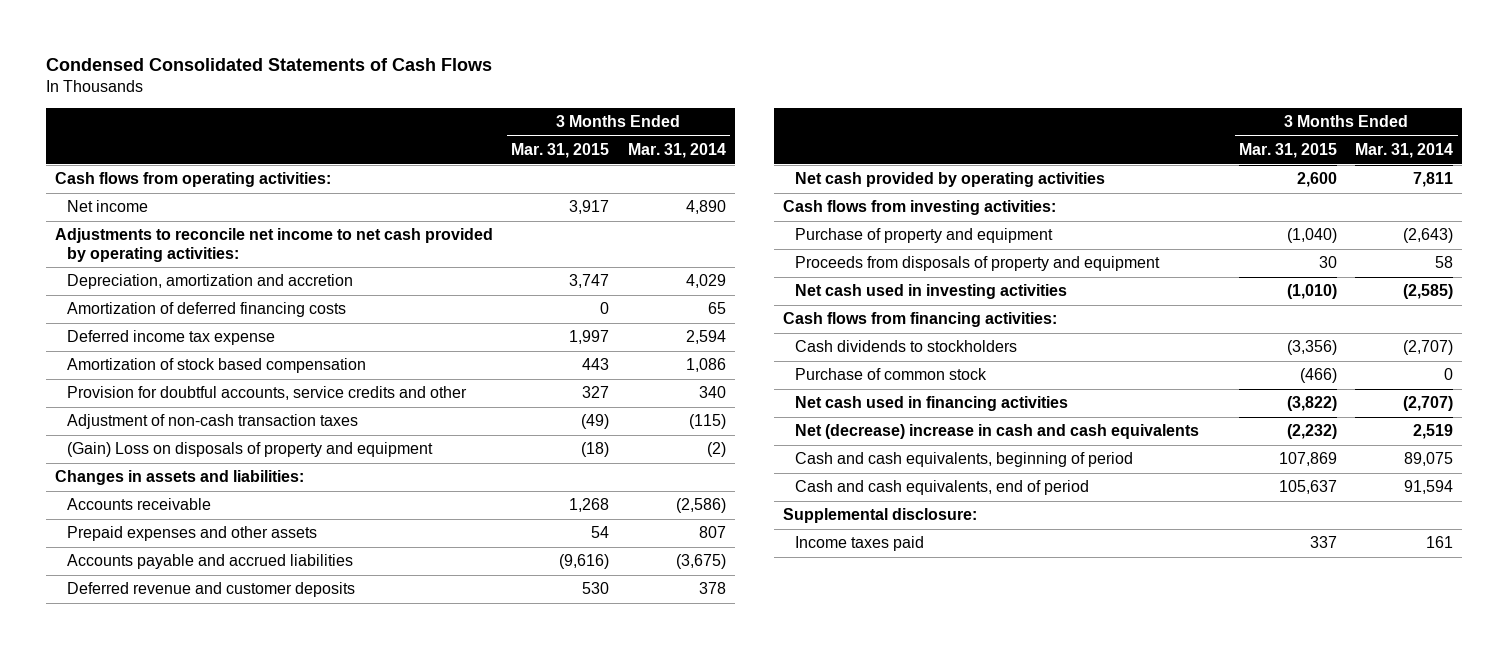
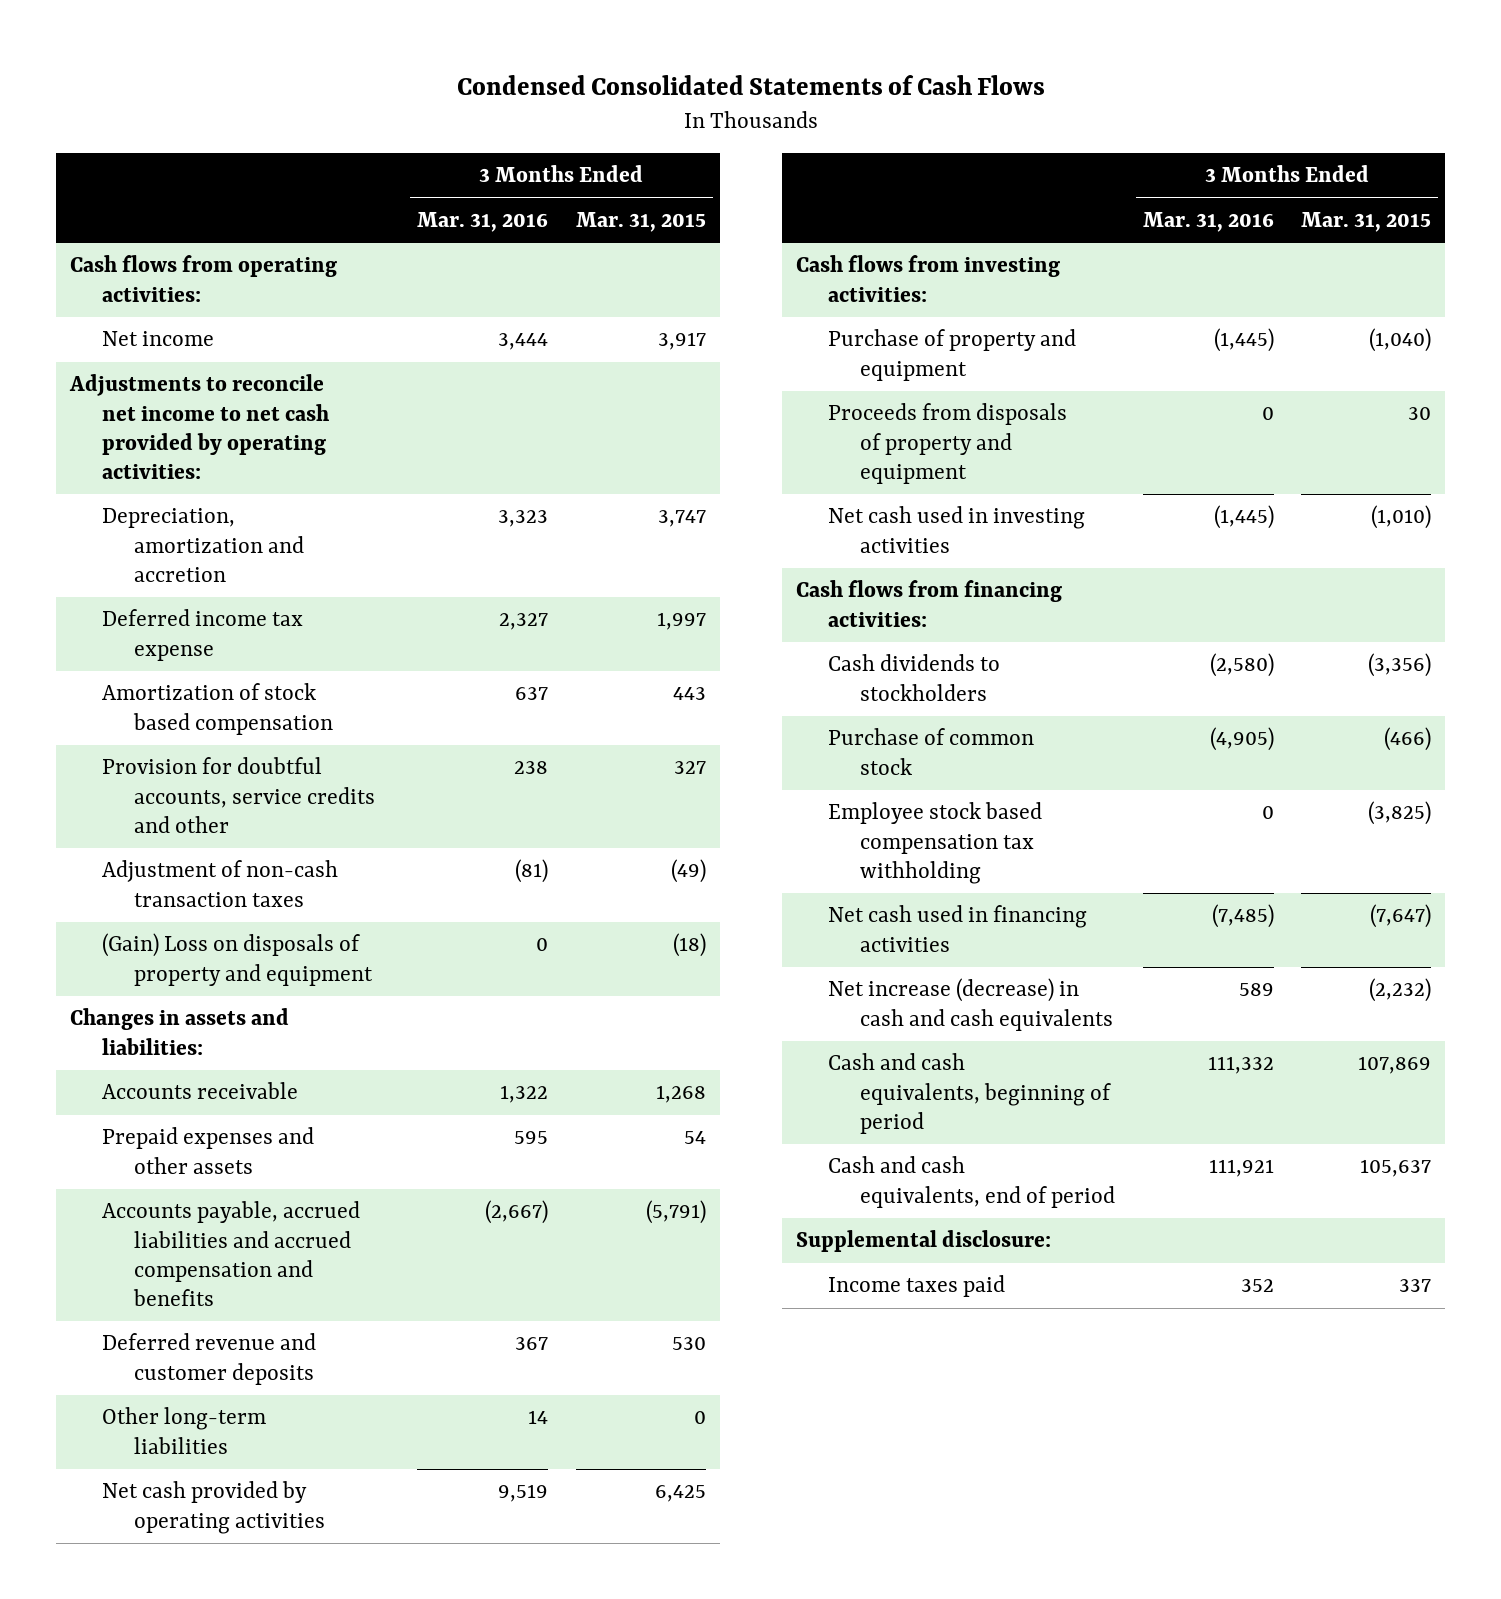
- | 3 Months Ended Mar. 31, 2015 | 3 Months Ended Mar. 31, 2014
+ | 3 Months Ended Mar. 31, 2016 | 3 Months Ended Mar. 31, 2015
- Amortization of deferred financing costs | 0 | 65
- Accounts payable and accrued liabilities | (9,616) | (3,675)
+ Accounts payable, accrued liabilities and accrued compensation and benefits | (2,667) | (5,791)
- Net cash provided by operating activities | 2,600 | 7,811
+ Other long-term liabilities | 14 | 0
+ Net cash provided by operating activities | 9,519 | 6,425
- Net cash used in financing activities | (3,822) | (2,707)
- Net (decrease) increase in cash and cash equivalents | (2,232) | 2,519
+ Employee stock based compensation tax withholding | 0 | (3,825)
+ Net cash used in financing activities | (7,485) | (7,647)
+ Net increase (decrease) in cash and cash equivalents | 589 | (2,232)

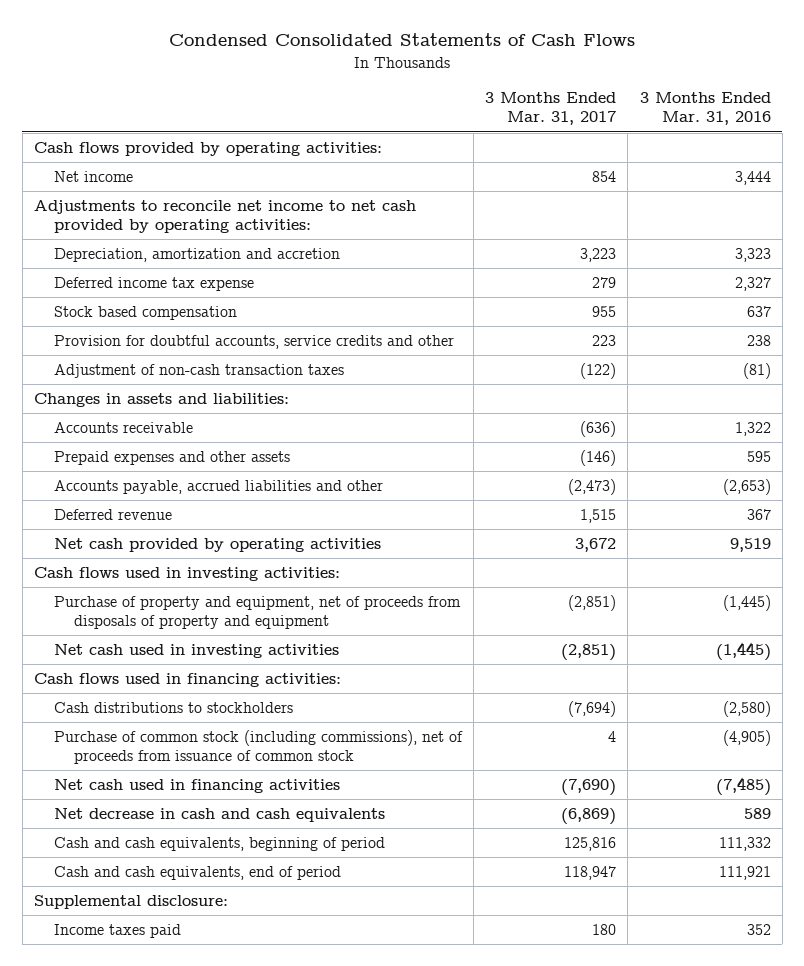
- | 3 Months Ended Mar. 31, 2016 | 3 Months Ended Mar. 31, 2015
+ | 3 Months Ended Mar. 31, 2017 | 3 Months Ended Mar. 31, 2016
- Cash flows from operating activities:
+ Cash flows provided by operating activities:
- Amortization of stock based compensation | 637 | 443
+ Stock based compensation | 955 | 637
- (Gain) Loss on disposals of property and equipment | 0 | (18)
- Accounts payable, accrued liabilities and accrued compensation and benefits | (2,667) | (5,791)
- Deferred revenue and customer deposits | 367 | 530
- Other long-term liabilities | 14 | 0
+ Accounts payable, accrued liabilities and other | (2,473) | (2,653)
+ Deferred revenue | 1,515 | 367
- Cash flows from investing activities:
- Purchase of property and equipment | (1,445) | (1,040)
- Proceeds from disposals of property and equipment | 0 | 30
+ Cash flows used in investing activities:
+ Purchase of property and equipment, net of proceeds from disposals of property and equipment | (2,851) | (1,445)
- Cash flows from financing activities:
- Cash dividends to stockholders | (2,580) | (3,356)
- Purchase of common stock | (4,905) | (466)
- Employee stock based compensation tax withholding | 0 | (3,825)
+ Cash flows used in financing activities:
+ Cash distributions to stockholders | (7,694) | (2,580)
+ Purchase of common stock (including commissions), net of proceeds from issuance of common stock | 4 | (4,905)
- Net increase (decrease) in cash and cash equivalents | 589 | (2,232)
+ Net decrease in cash and cash equivalents | (6,869) | 589

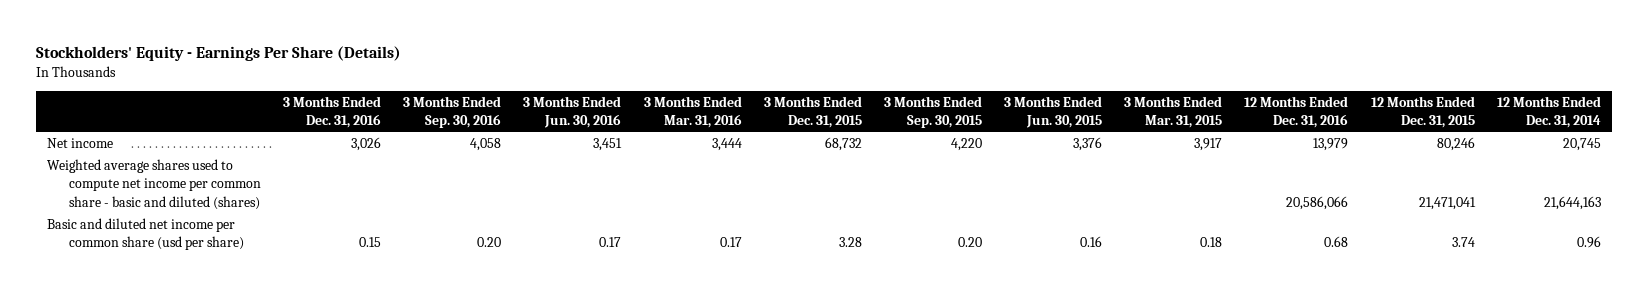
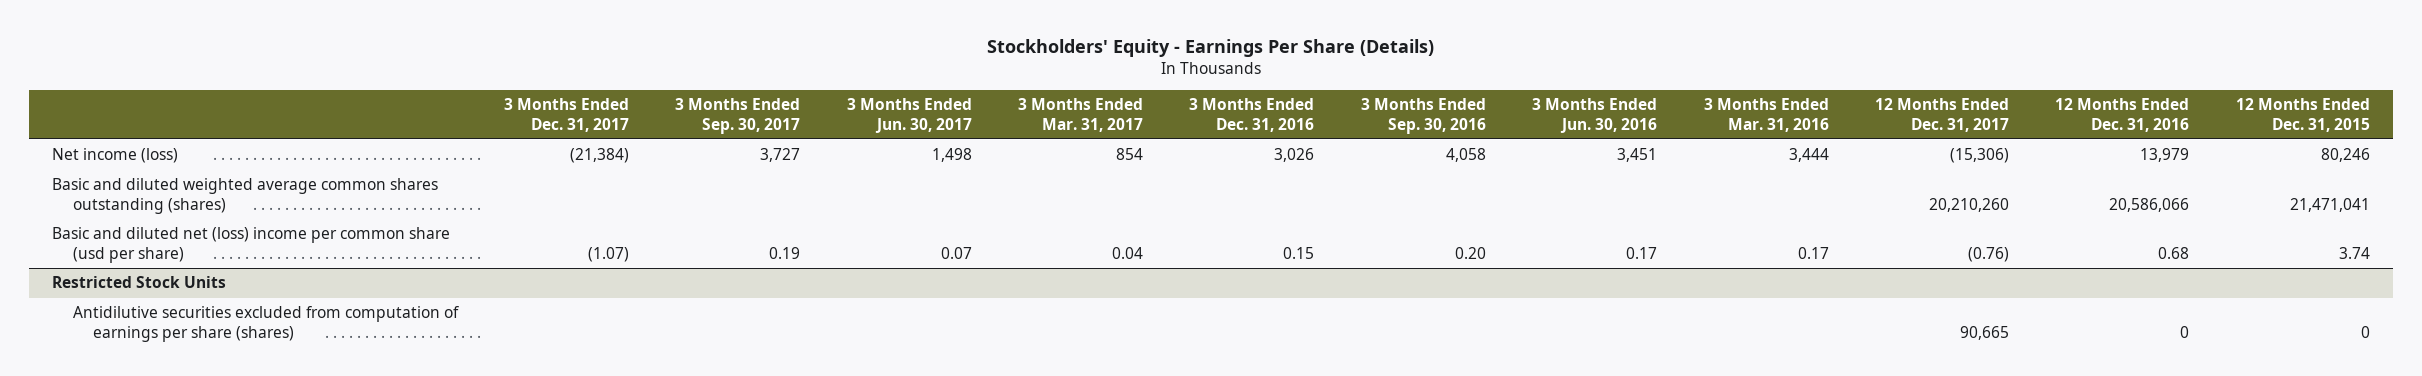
- | 3 Months Ended Dec. 31, 2016 | 3 Months Ended Sep. 30, 2016 | 3 Months Ended Jun. 30, 2016 | 3 Months Ended Mar. 31, 2016 | 3 Months Ended Dec. 31, 2015 | 3 Months Ended Sep. 30, 2015 | 3 Months Ended Jun. 30, 2015 | 3 Months Ended Mar. 31, 2015 | 12 Months Ended Dec. 31, 2016 | 12 Months Ended Dec. 31, 2015 | 12 Months Ended Dec. 31, 2014
+ | 3 Months Ended Dec. 31, 2017 | 3 Months Ended Sep. 30, 2017 | 3 Months Ended Jun. 30, 2017 | 3 Months Ended Mar. 31, 2017 | 3 Months Ended Dec. 31, 2016 | 3 Months Ended Sep. 30, 2016 | 3 Months Ended Jun. 30, 2016 | 3 Months Ended Mar. 31, 2016 | 12 Months Ended Dec. 31, 2017 | 12 Months Ended Dec. 31, 2016 | 12 Months Ended Dec. 31, 2015
- Net income | 3,026 | 4,058 | 3,451 | 3,444 | 68,732 | 4,220 | 3,376 | 3,917 | 13,979 | 80,246 | 20,745
- Weighted average shares used to compute net income per common share - basic and diluted (shares) | | | | | | | | | 20,586,066 | 21,471,041 | 21,644,163
- Basic and diluted net income per common share (usd per share) | 0.15 | 0.20 | 0.17 | 0.17 | 3.28 | 0.20 | 0.16 | 0.18 | 0.68 | 3.74 | 0.96
+ Net income (loss) | (21,384) | 3,727 | 1,498 | 854 | 3,026 | 4,058 | 3,451 | 3,444 | (15,306) | 13,979 | 80,246
+ Basic and diluted weighted average common shares outstanding (shares) | | | | | | | | | 20,210,260 | 20,586,066 | 21,471,041
+ Basic and diluted net (loss) income per common share (usd per share) | (1.07) | 0.19 | 0.07 | 0.04 | 0.15 | 0.20 | 0.17 | 0.17 | (0.76) | 0.68 | 3.74
+ Restricted Stock Units
+ Antidilutive securities excluded from computation of earnings per share (shares) | | | | | | | | | 90,665 | 0 | 0

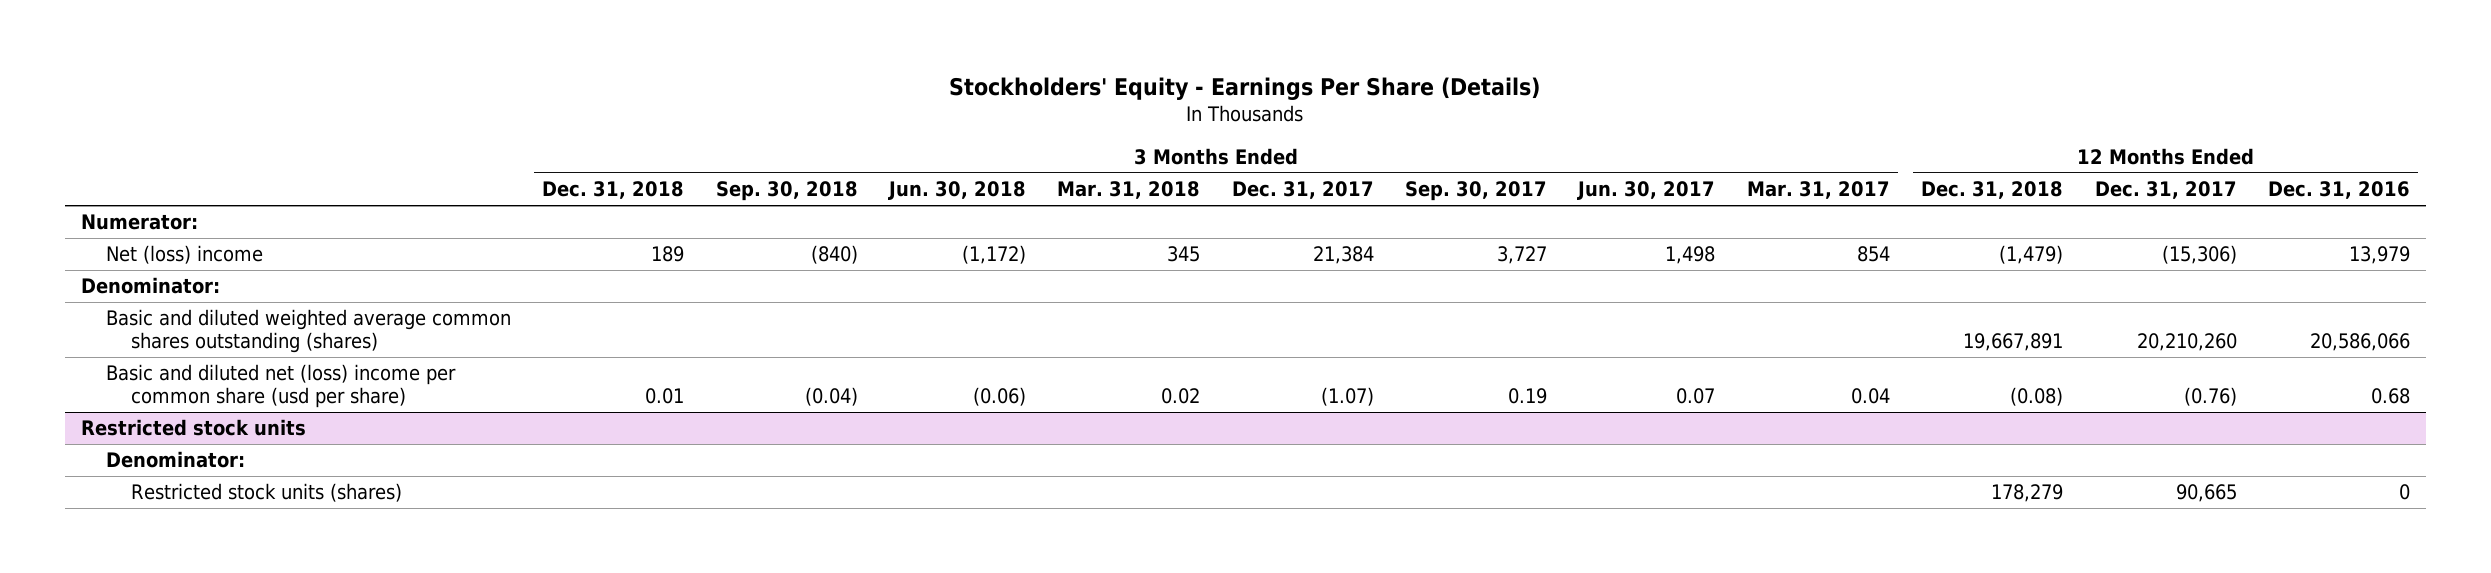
- | 3 Months Ended Dec. 31, 2017 | 3 Months Ended Sep. 30, 2017 | 3 Months Ended Jun. 30, 2017 | 3 Months Ended Mar. 31, 2017 | 3 Months Ended Dec. 31, 2016 | 3 Months Ended Sep. 30, 2016 | 3 Months Ended Jun. 30, 2016 | 3 Months Ended Mar. 31, 2016 | 12 Months Ended Dec. 31, 2017 | 12 Months Ended Dec. 31, 2016 | 12 Months Ended Dec. 31, 2015
+ | 3 Months Ended Dec. 31, 2018 | 3 Months Ended Sep. 30, 2018 | 3 Months Ended Jun. 30, 2018 | 3 Months Ended Mar. 31, 2018 | 3 Months Ended Dec. 31, 2017 | 3 Months Ended Sep. 30, 2017 | 3 Months Ended Jun. 30, 2017 | 3 Months Ended Mar. 31, 2017 | 12 Months Ended Dec. 31, 2018 | 12 Months Ended Dec. 31, 2017 | 12 Months Ended Dec. 31, 2016
- Net income (loss) | (21,384) | 3,727 | 1,498 | 854 | 3,026 | 4,058 | 3,451 | 3,444 | (15,306) | 13,979 | 80,246
+ Numerator:
+ Net (loss) income | 189 | (840) | (1,172) | 345 | 21,384 | 3,727 | 1,498 | 854 | (1,479) | (15,306) | 13,979
+ Denominator:
- Restricted Stock Units
- Antidilutive securities excluded from computation of earnings per share (shares) | | | | | | | | | 90,665 | 0 | 0
+ Restricted stock units
+ Denominator:
+ Restricted stock units (shares) | | | | | | | | | 178,279 | 90,665 | 0

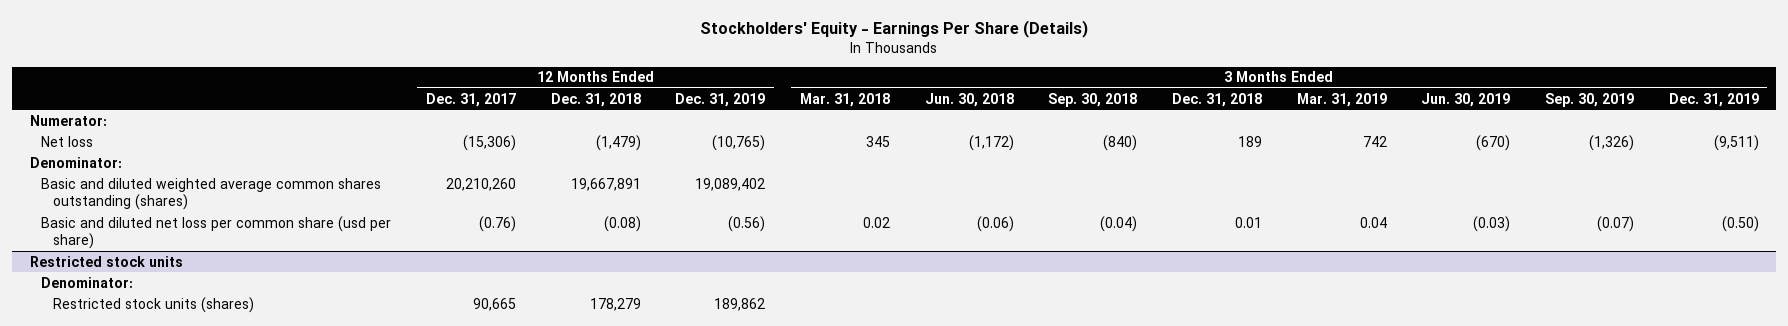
- | 3 Months Ended Dec. 31, 2018 | 3 Months Ended Sep. 30, 2018 | 3 Months Ended Jun. 30, 2018 | 3 Months Ended Mar. 31, 2018 | 3 Months Ended Dec. 31, 2017 | 3 Months Ended Sep. 30, 2017 | 3 Months Ended Jun. 30, 2017 | 3 Months Ended Mar. 31, 2017 | 12 Months Ended Dec. 31, 2018 | 12 Months Ended Dec. 31, 2017 | 12 Months Ended Dec. 31, 2016
+ | 12 Months Ended Dec. 31, 2017 | 12 Months Ended Dec. 31, 2018 | 12 Months Ended Dec. 31, 2019 | 3 Months Ended Mar. 31, 2018 | 3 Months Ended Jun. 30, 2018 | 3 Months Ended Sep. 30, 2018 | 3 Months Ended Dec. 31, 2018 | 3 Months Ended Mar. 31, 2019 | 3 Months Ended Jun. 30, 2019 | 3 Months Ended Sep. 30, 2019 | 3 Months Ended Dec. 31, 2019
- Net (loss) income | 189 | (840) | (1,172) | 345 | 21,384 | 3,727 | 1,498 | 854 | (1,479) | (15,306) | 13,979
+ Net loss | (15,306) | (1,479) | (10,765) | 345 | (1,172) | (840) | 189 | 742 | (670) | (1,326) | (9,511)
- Basic and diluted net (loss) income per common share (usd per share) | 0.01 | (0.04) | (0.06) | 0.02 | (1.07) | 0.19 | 0.07 | 0.04 | (0.08) | (0.76) | 0.68
+ Basic and diluted net loss per common share (usd per share) | (0.76) | (0.08) | (0.56) | 0.02 | (0.06) | (0.04) | 0.01 | 0.04 | (0.03) | (0.07) | (0.50)

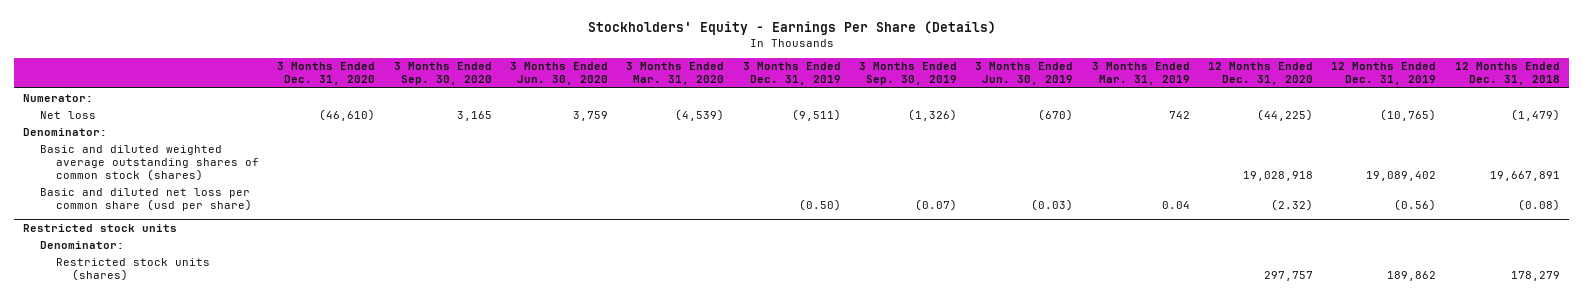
- | 12 Months Ended Dec. 31, 2017 | 12 Months Ended Dec. 31, 2018 | 12 Months Ended Dec. 31, 2019 | 3 Months Ended Mar. 31, 2018 | 3 Months Ended Jun. 30, 2018 | 3 Months Ended Sep. 30, 2018 | 3 Months Ended Dec. 31, 2018 | 3 Months Ended Mar. 31, 2019 | 3 Months Ended Jun. 30, 2019 | 3 Months Ended Sep. 30, 2019 | 3 Months Ended Dec. 31, 2019
+ | 3 Months Ended Dec. 31, 2020 | 3 Months Ended Sep. 30, 2020 | 3 Months Ended Jun. 30, 2020 | 3 Months Ended Mar. 31, 2020 | 3 Months Ended Dec. 31, 2019 | 3 Months Ended Sep. 30, 2019 | 3 Months Ended Jun. 30, 2019 | 3 Months Ended Mar. 31, 2019 | 12 Months Ended Dec. 31, 2020 | 12 Months Ended Dec. 31, 2019 | 12 Months Ended Dec. 31, 2018
- Basic and diluted weighted average common shares outstanding (shares) | 20,210,260 | 19,667,891 | 19,089,402 | | | | | | | |
+ Basic and diluted weighted average outstanding shares of common stock (shares) | | | | | | | | | 19,028,918 | 19,089,402 | 19,667,891

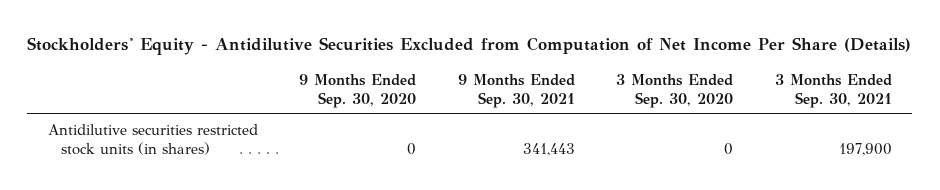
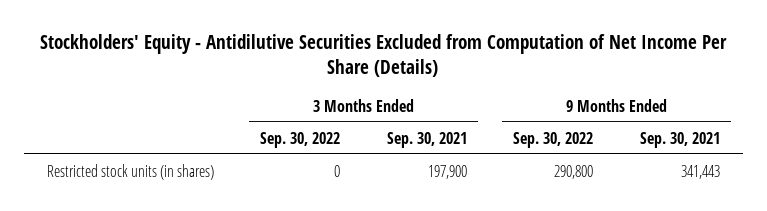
- | 9 Months Ended Sep. 30, 2020 | 9 Months Ended Sep. 30, 2021 | 3 Months Ended Sep. 30, 2020 | 3 Months Ended Sep. 30, 2021
+ | 3 Months Ended Sep. 30, 2022 | 3 Months Ended Sep. 30, 2021 | 9 Months Ended Sep. 30, 2022 | 9 Months Ended Sep. 30, 2021
- Antidilutive securities restricted stock units (in shares) | 0 | 341,443 | 0 | 197,900
+ Restricted stock units (in shares) | 0 | 197,900 | 290,800 | 341,443

